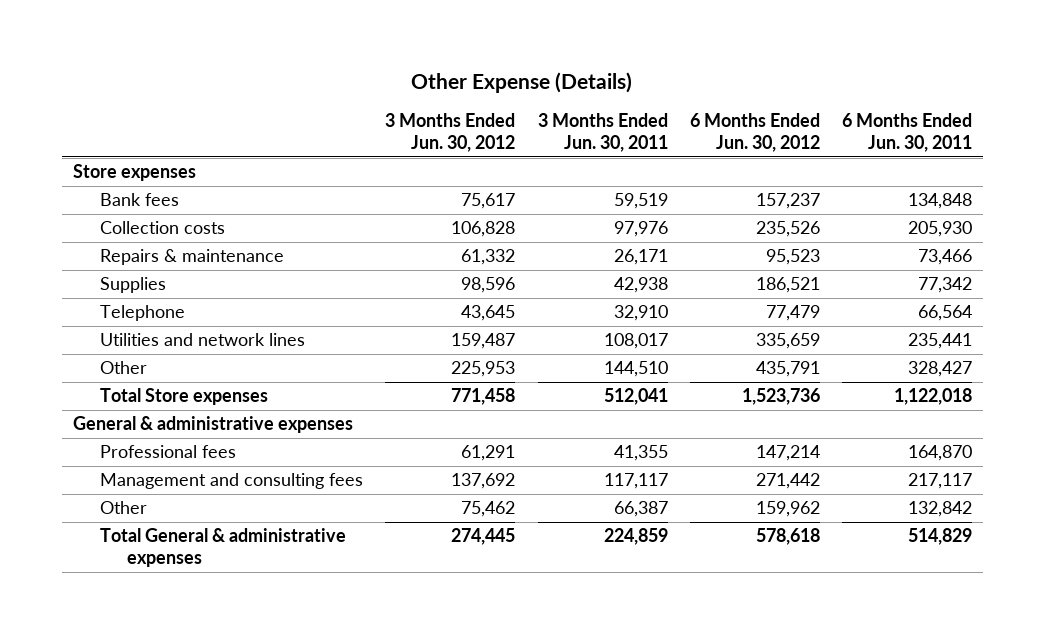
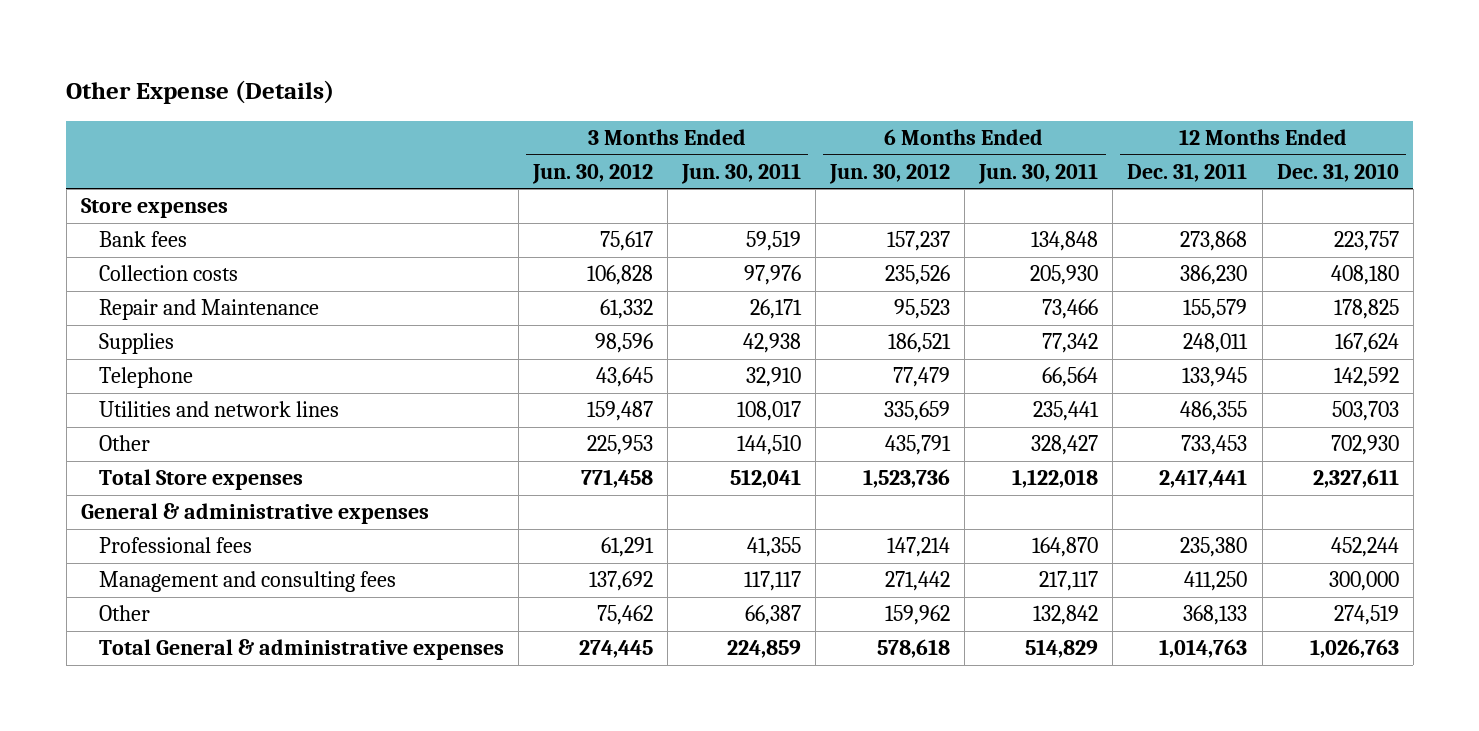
- | 3 Months Ended Jun. 30, 2012 | 3 Months Ended Jun. 30, 2011 | 6 Months Ended Jun. 30, 2012 | 6 Months Ended Jun. 30, 2011
+ | 3 Months Ended Jun. 30, 2012 | 3 Months Ended Jun. 30, 2011 | 6 Months Ended Jun. 30, 2012 | 6 Months Ended Jun. 30, 2011 | 12 Months Ended Dec. 31, 2011 | 12 Months Ended Dec. 31, 2010
- Repairs & maintenance | 61,332 | 26,171 | 95,523 | 73,466
+ Repair and Maintenance | 61,332 | 26,171 | 95,523 | 73,466 | 155,579 | 178,825

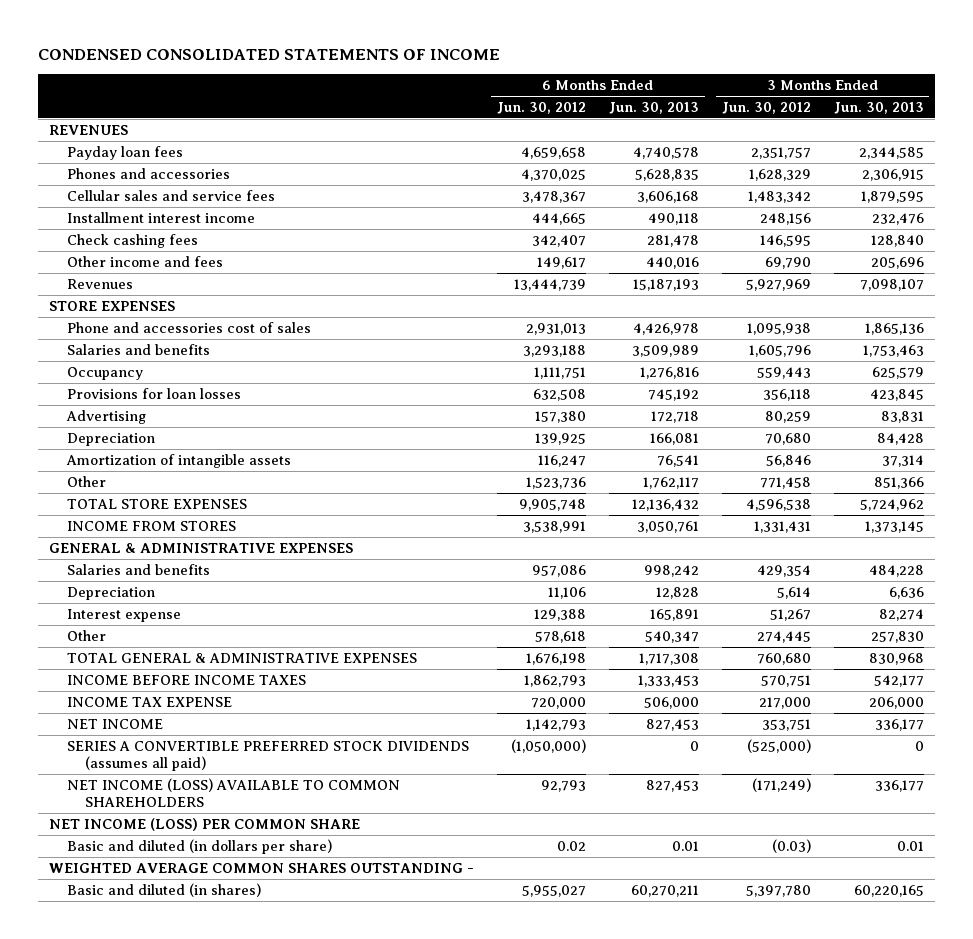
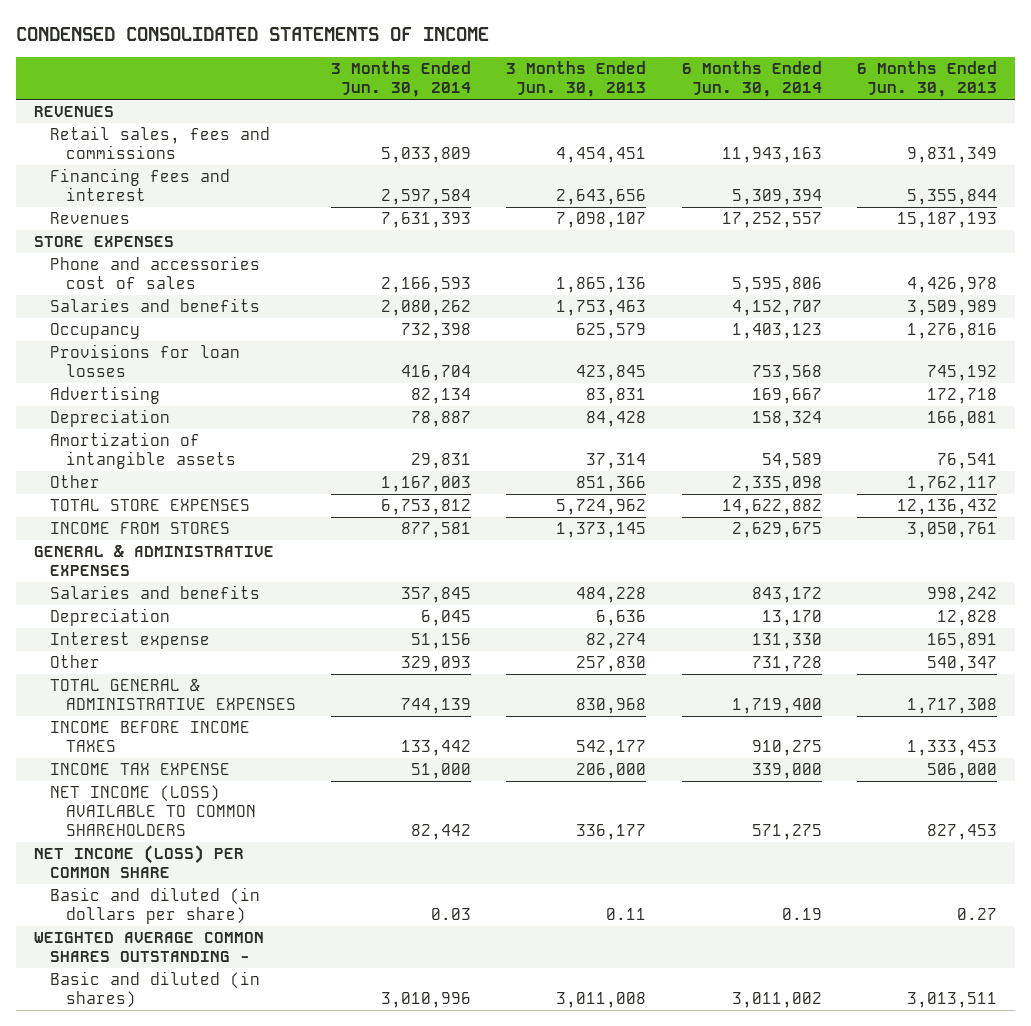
- | 6 Months Ended Jun. 30, 2012 | 6 Months Ended Jun. 30, 2013 | 3 Months Ended Jun. 30, 2012 | 3 Months Ended Jun. 30, 2013
+ | 3 Months Ended Jun. 30, 2014 | 3 Months Ended Jun. 30, 2013 | 6 Months Ended Jun. 30, 2014 | 6 Months Ended Jun. 30, 2013
- Payday loan fees | 4,659,658 | 4,740,578 | 2,351,757 | 2,344,585
- Phones and accessories | 4,370,025 | 5,628,835 | 1,628,329 | 2,306,915
- Cellular sales and service fees | 3,478,367 | 3,606,168 | 1,483,342 | 1,879,595
- Installment interest income | 444,665 | 490,118 | 248,156 | 232,476
- Check cashing fees | 342,407 | 281,478 | 146,595 | 128,840
- Other income and fees | 149,617 | 440,016 | 69,790 | 205,696
+ Retail sales, fees and commissions | 5,033,809 | 4,454,451 | 11,943,163 | 9,831,349
+ Financing fees and interest | 2,597,584 | 2,643,656 | 5,309,394 | 5,355,844
- NET INCOME | 1,142,793 | 827,453 | 353,751 | 336,177
- SERIES A CONVERTIBLE PREFERRED STOCK DIVIDENDS (assumes all paid) | (1,050,000) | 0 | (525,000) | 0
- Basic and diluted (in dollars per share) | 0.02 | 0.01 | (0.03) | 0.01
+ Basic and diluted (in dollars per share) | 0.03 | 0.11 | 0.19 | 0.27
- Basic and diluted (in shares) | 5,955,027 | 60,270,211 | 5,397,780 | 60,220,165
+ Basic and diluted (in shares) | 3,010,996 | 3,011,008 | 3,011,002 | 3,013,511

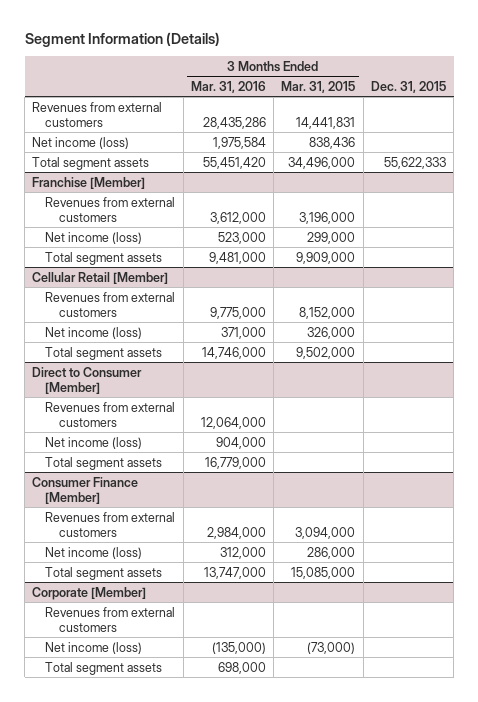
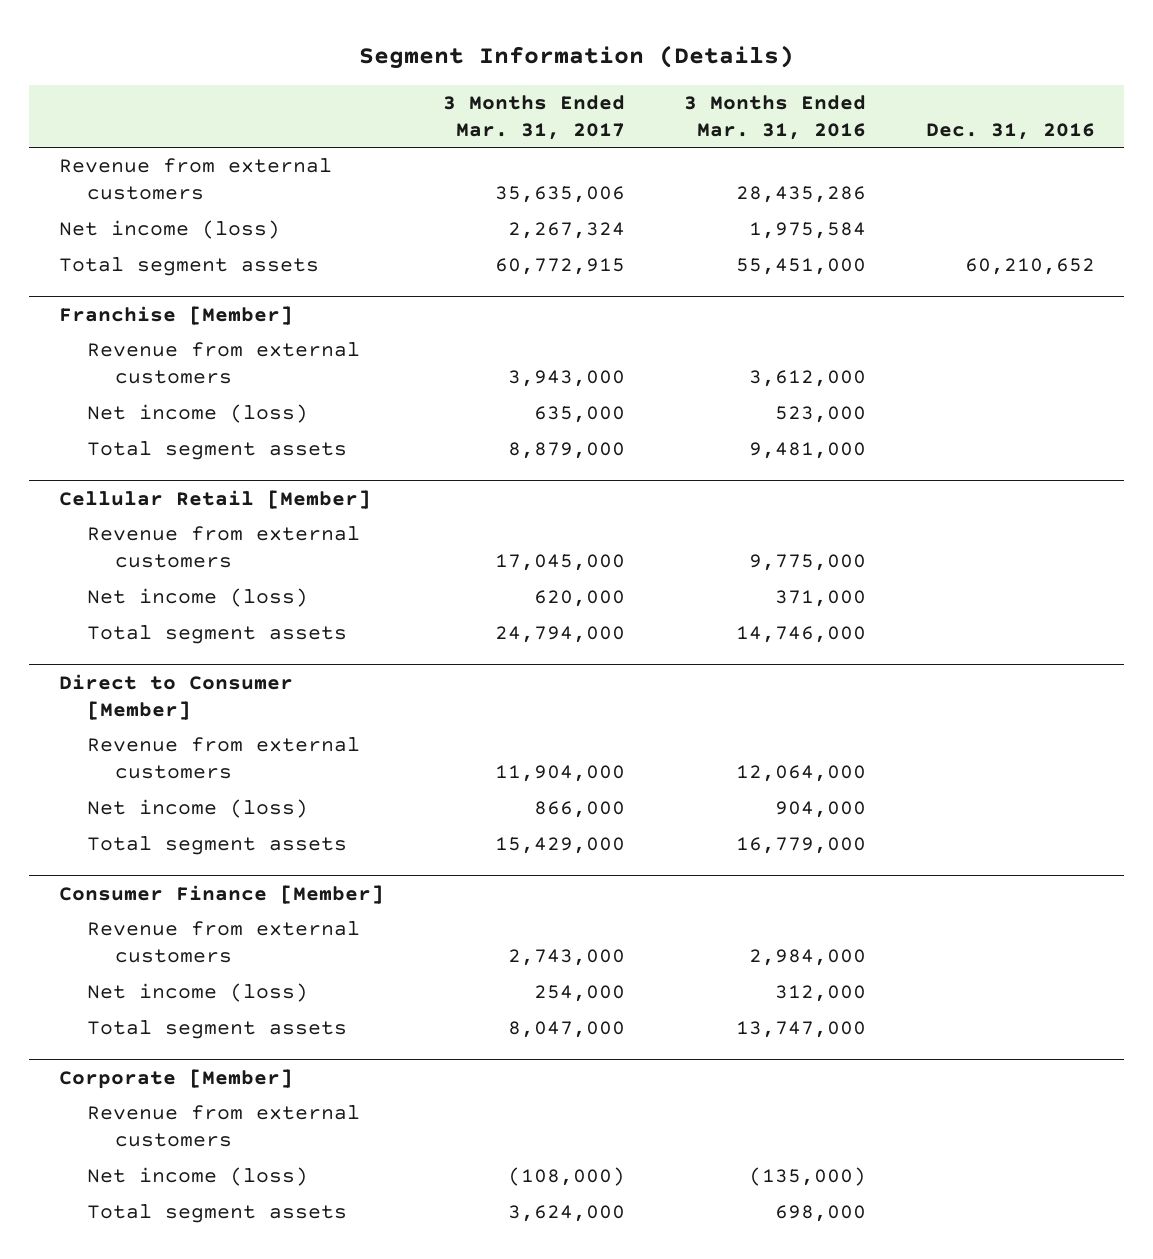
- | 3 Months Ended Mar. 31, 2016 | 3 Months Ended Mar. 31, 2015 | Dec. 31, 2015
+ | 3 Months Ended Mar. 31, 2017 | 3 Months Ended Mar. 31, 2016 | Dec. 31, 2016
- Revenues from external customers | 28,435,286 | 14,441,831 |
+ Revenue from external customers | 35,635,006 | 28,435,286 |
- Total segment assets | 55,451,420 | 34,496,000 | 55,622,333
+ Total segment assets | 60,772,915 | 55,451,000 | 60,210,652
@ Franchise [Member]
- Revenues from external customers | 3,612,000 | 3,196,000 |
+ Revenue from external customers | 3,943,000 | 3,612,000 |
@ Cellular Retail [Member]
- Revenues from external customers | 9,775,000 | 8,152,000 |
+ Revenue from external customers | 17,045,000 | 9,775,000 |
@ Direct to Consumer [Member]
- Revenues from external customers | 12,064,000 | |
+ Revenue from external customers | 11,904,000 | 12,064,000 |
@ Consumer Finance [Member]
- Revenues from external customers | 2,984,000 | 3,094,000 |
+ Revenue from external customers | 2,743,000 | 2,984,000 |
@ Corporate [Member]
- Revenues from external customers
+ Revenue from external customers

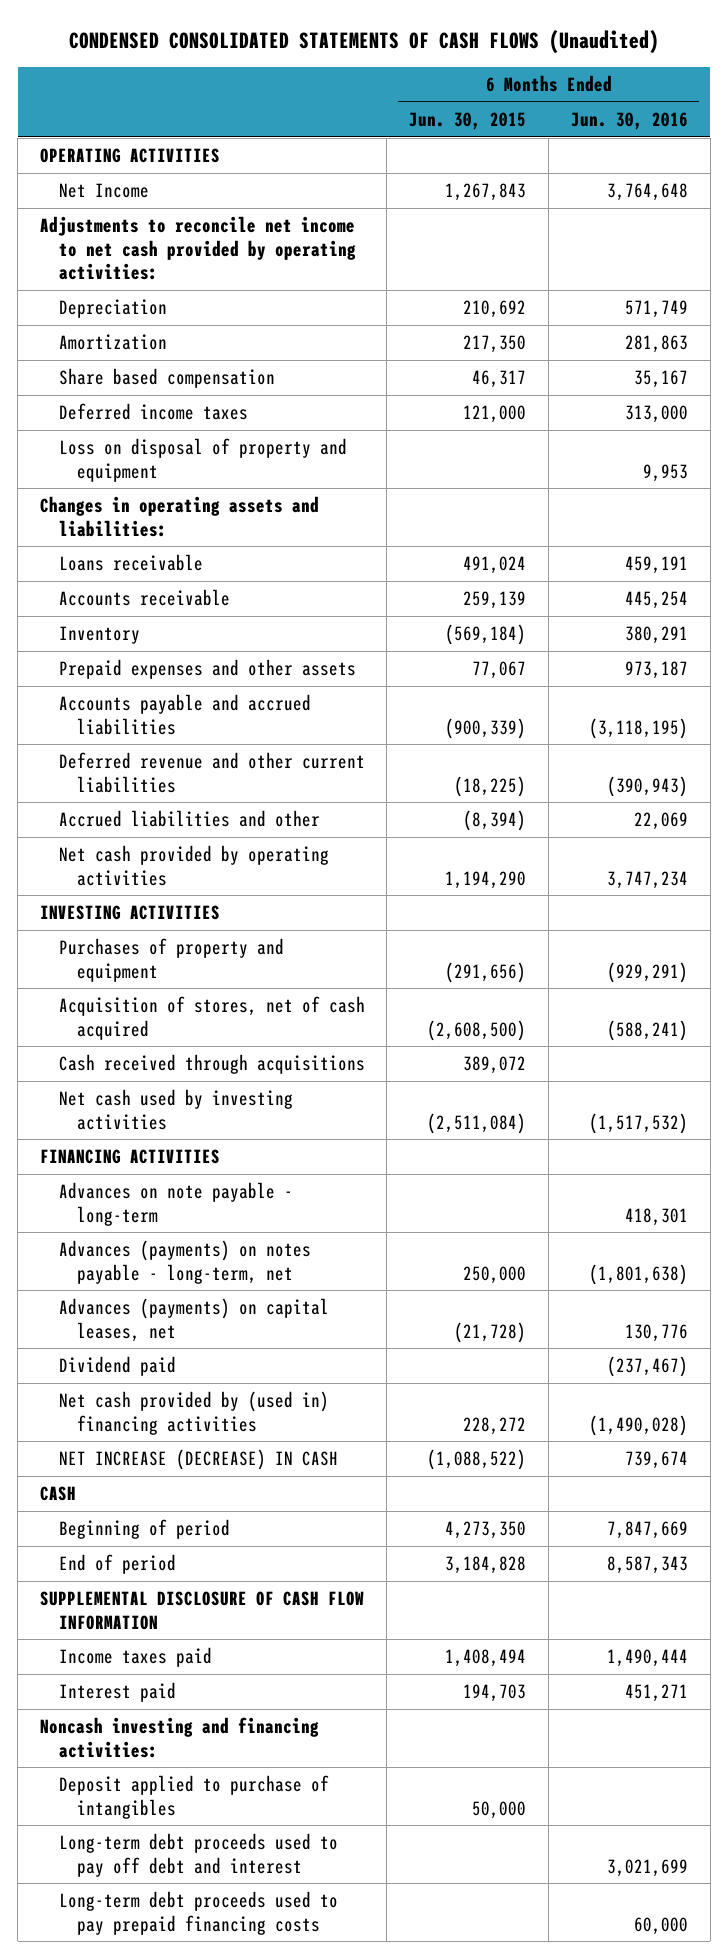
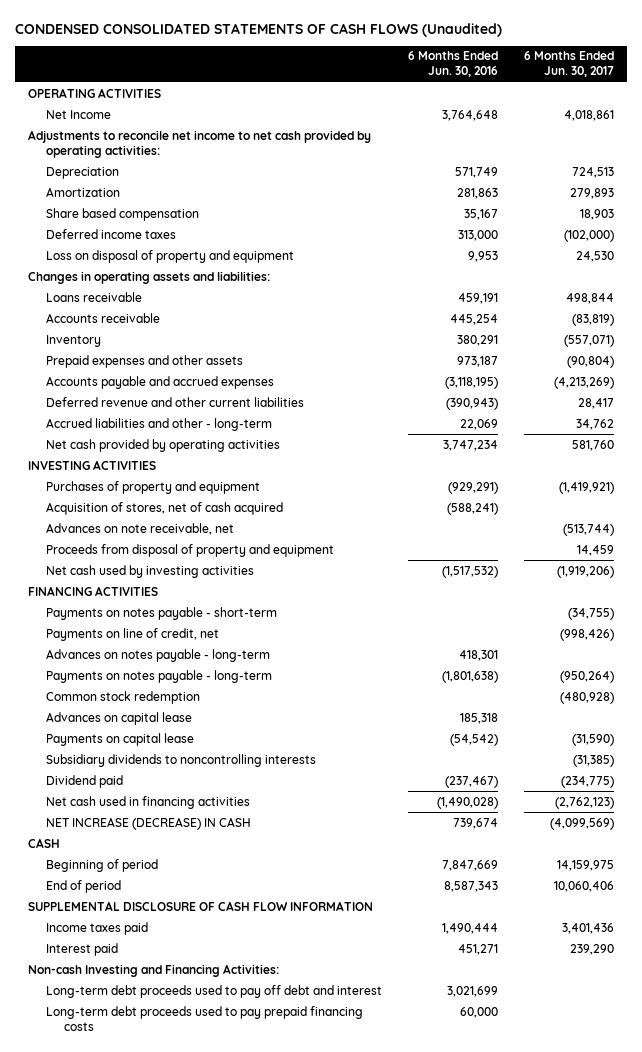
- | 6 Months Ended Jun. 30, 2015 | 6 Months Ended Jun. 30, 2016
+ | 6 Months Ended Jun. 30, 2016 | 6 Months Ended Jun. 30, 2017
- Accounts payable and accrued liabilities | (900,339) | (3,118,195)
+ Accounts payable and accrued expenses | (3,118,195) | (4,213,269)
- Accrued liabilities and other | (8,394) | 22,069
+ Accrued liabilities and other - long-term | 22,069 | 34,762
- Cash received through acquisitions | 389,072 |
+ Advances on note receivable, net | | (513,744)
+ Proceeds from disposal of property and equipment | | 14,459
- Advances on note payable - long-term | | 418,301
- Advances (payments) on notes payable - long-term, net | 250,000 | (1,801,638)
- Advances (payments) on capital leases, net | (21,728) | 130,776
+ Payments on notes payable - short-term | | (34,755)
+ Payments on line of credit, net | | (998,426)
+ Advances on notes payable - long-term | 418,301 |
+ Payments on notes payable - long-term | (1,801,638) | (950,264)
+ Common stock redemption | | (480,928)
+ Advances on capital lease | 185,318 |
+ Payments on capital lease | (54,542) | (31,590)
+ Subsidiary dividends to noncontrolling interests | | (31,385)
- Net cash provided by (used in) financing activities | 228,272 | (1,490,028)
+ Net cash used in financing activities | (1,490,028) | (2,762,123)
- Noncash investing and financing activities:
- Deposit applied to purchase of intangibles | 50,000 |
+ Non-cash Investing and Financing Activities:

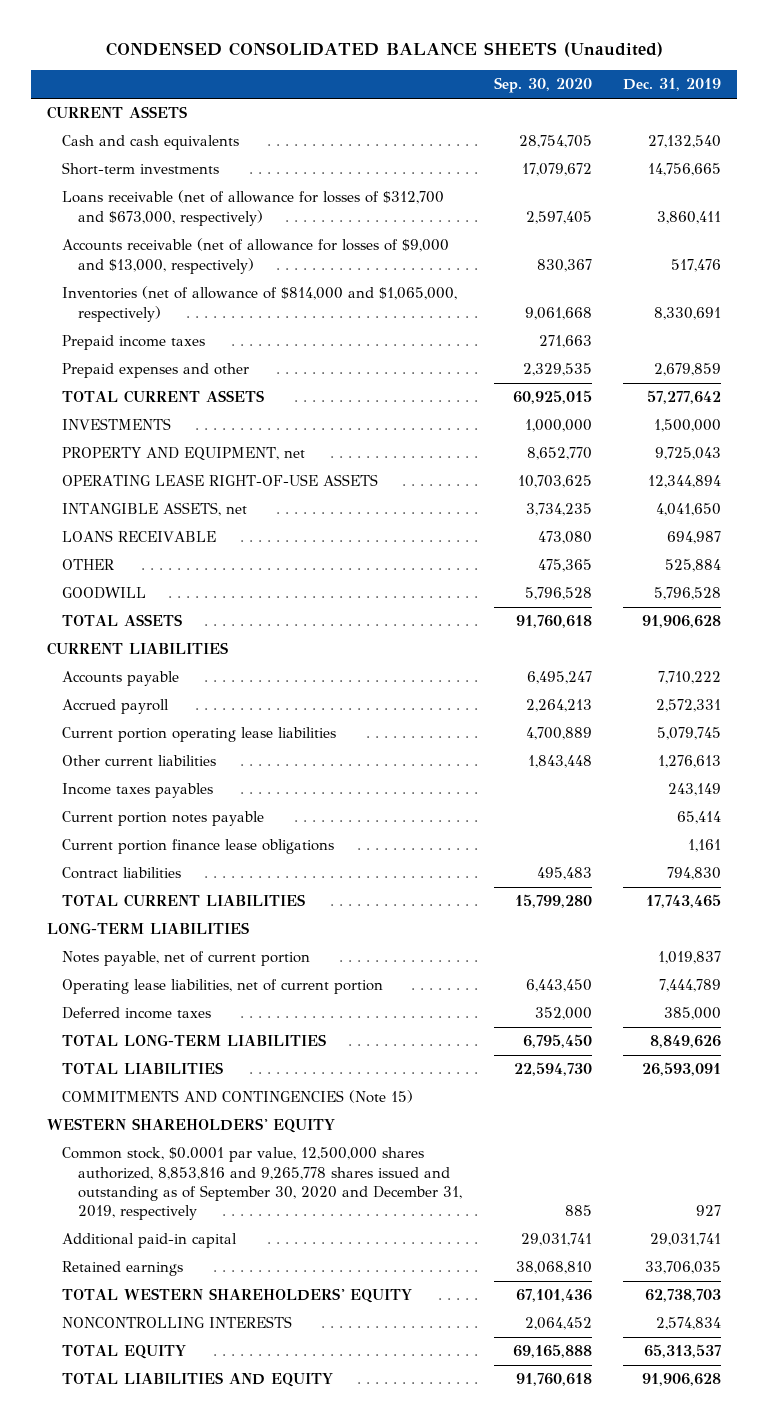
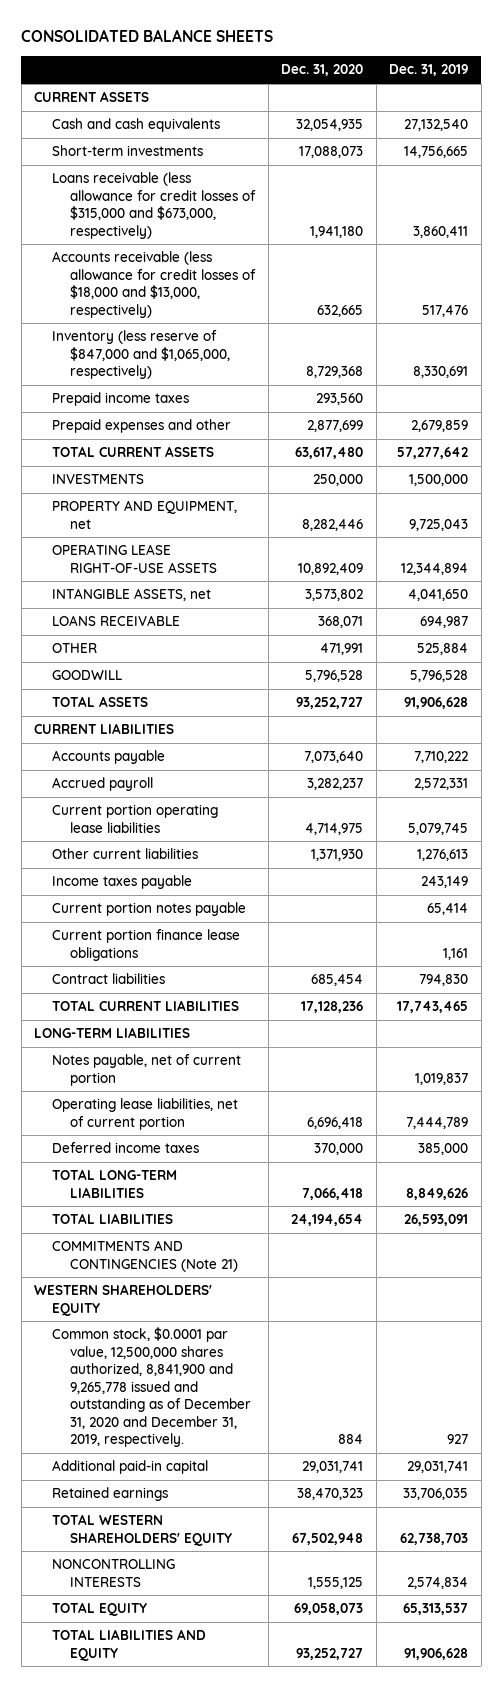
- CONDENSED CONSOLIDATED BALANCE SHEETS (Unaudited)
+ CONSOLIDATED BALANCE SHEETS
- | Sep. 30, 2020 | Dec. 31, 2019
+ | Dec. 31, 2020 | Dec. 31, 2019
- Loans receivable (net of allowance for losses of $312,700 and $673,000, respectively) | 2,597,405 | 3,860,411
- Accounts receivable (net of allowance for losses of $9,000 and $13,000, respectively) | 830,367 | 517,476
- Inventories (net of allowance of $814,000 and $1,065,000, respectively) | 9,061,668 | 8,330,691
+ Loans receivable (less allowance for credit losses of $315,000 and $673,000, respectively) | 1,941,180 | 3,860,411
+ Accounts receivable (less allowance for credit losses of $18,000 and $13,000, respectively) | 632,665 | 517,476
+ Inventory (less reserve of $847,000 and $1,065,000, respectively) | 8,729,368 | 8,330,691
- Income taxes payables | | 243,149
+ Income taxes payable | | 243,149
- COMMITMENTS AND CONTINGENCIES (Note 15)
+ COMMITMENTS AND CONTINGENCIES (Note 21)
- Common stock, $0.0001 par value, 12,500,000 shares authorized, 8,853,816 and 9,265,778 shares issued and outstanding as of September 30, 2020 and December 31, 2019, respectively | 885 | 927
+ Common stock, $0.0001 par value, 12,500,000 shares authorized, 8,841,900 and 9,265,778 issued and outstanding as of December 31, 2020 and December 31, 2019, respectively. | 884 | 927

